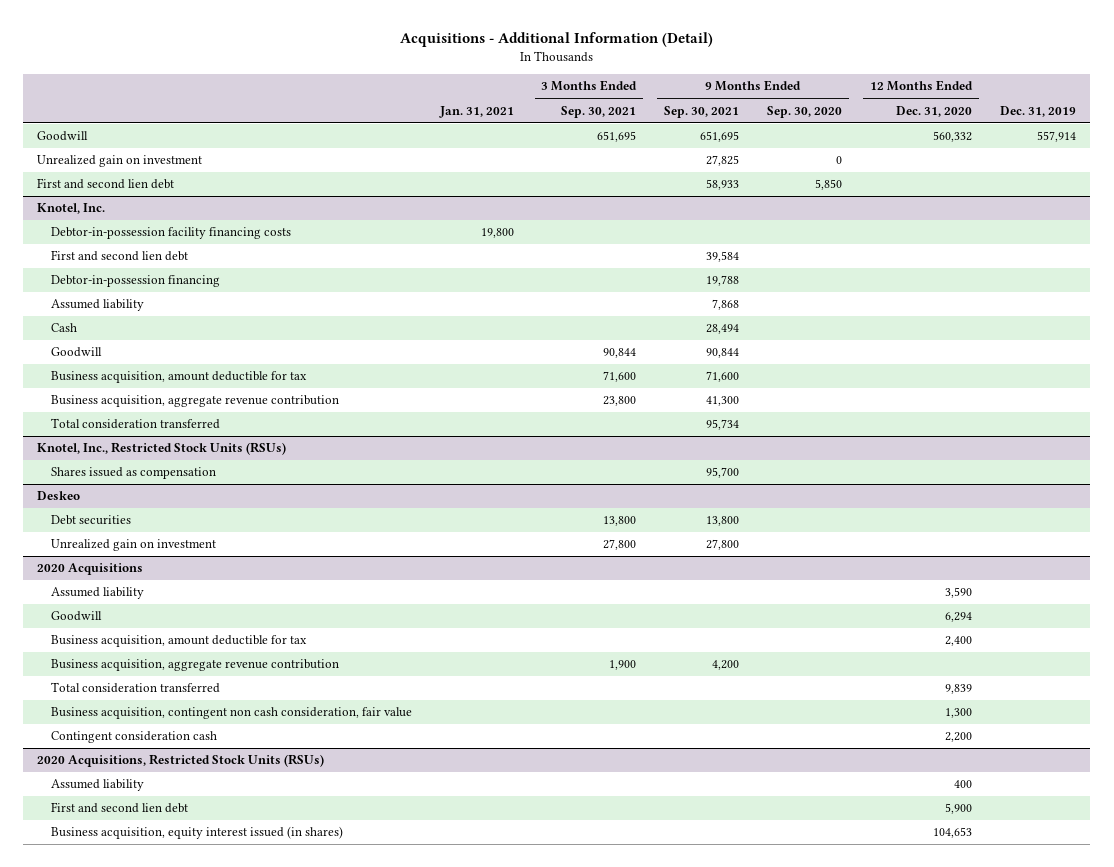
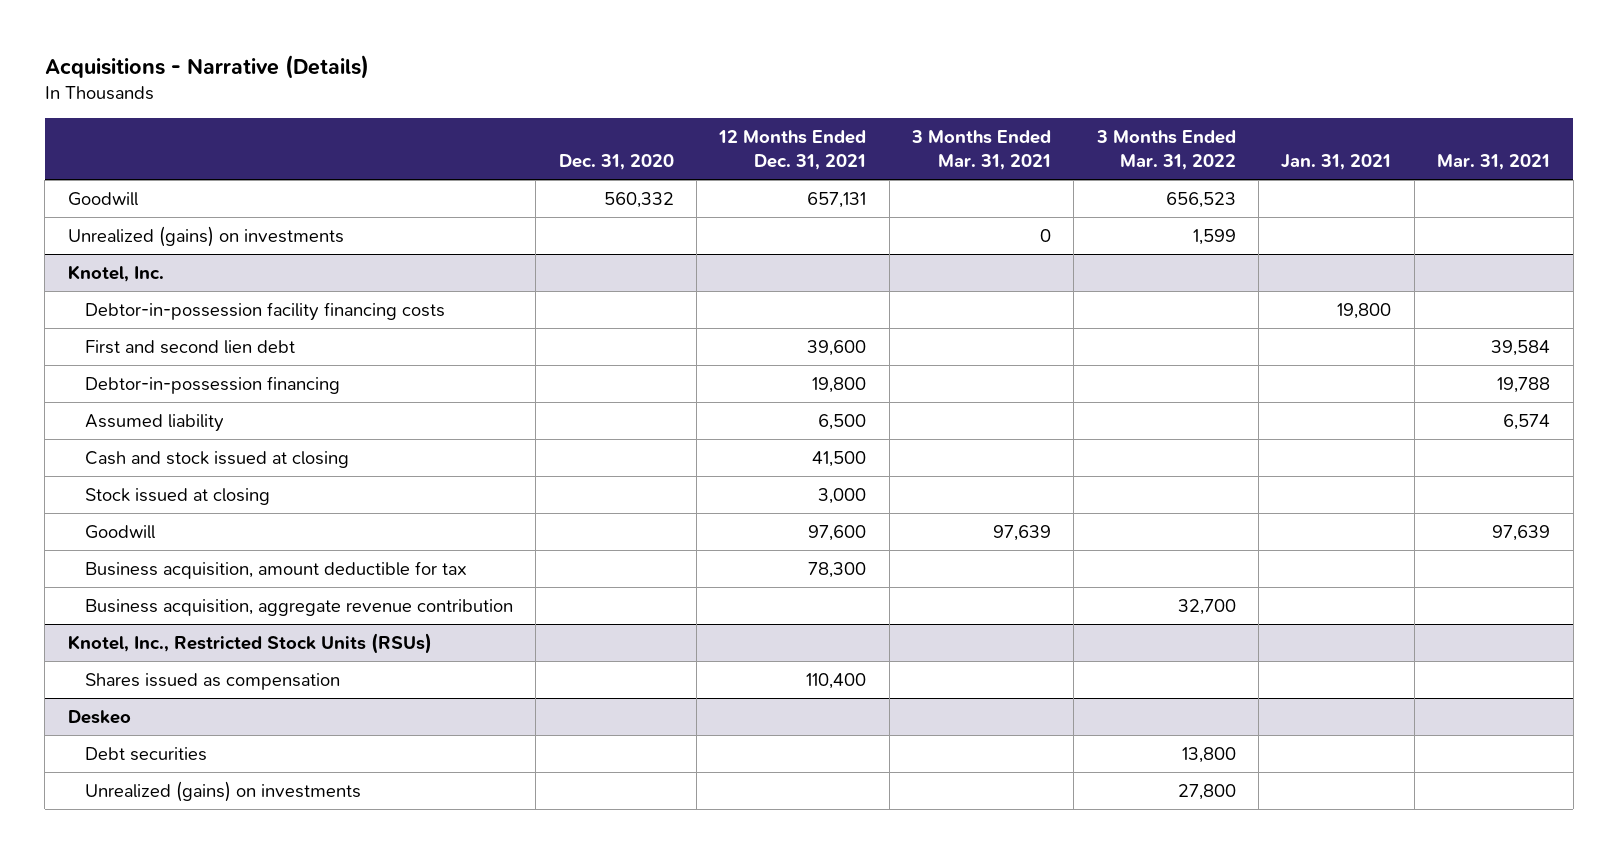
- Acquisitions - Additional Information (Detail)
+ Acquisitions - Narrative (Details)
- | Jan. 31, 2021 | 3 Months Ended Sep. 30, 2021 | 9 Months Ended Sep. 30, 2021 | 9 Months Ended Sep. 30, 2020 | 12 Months Ended Dec. 31, 2020 | Dec. 31, 2019
+ | Dec. 31, 2020 | 12 Months Ended Dec. 31, 2021 | 3 Months Ended Mar. 31, 2021 | 3 Months Ended Mar. 31, 2022 | Jan. 31, 2021 | Mar. 31, 2021
- Unrealized gain on investment | | | 27,825 | 0 | |
- First and second lien debt | | | 58,933 | 5,850 | |
+ Unrealized (gains) on investments | | | 0 | 1,599 | |
@ Knotel, Inc.
- Cash | | | 28,494 | | |
+ Cash and stock issued at closing | | 41,500 | | | |
+ Stock issued at closing | | 3,000 | | | |
- Total consideration transferred | | | 95,734 | | |
@ Deskeo
- Unrealized gain on investment | | 27,800 | 27,800 | | |
- 2020 Acquisitions
- Assumed liability | | | | | 3,590 |
- Goodwill | | | | | 6,294 |
- Business acquisition, amount deductible for tax | | | | | 2,400 |
- Business acquisition, aggregate revenue contribution | | 1,900 | 4,200 | | |
- Total consideration transferred | | | | | 9,839 |
- Business acquisition, contingent non cash consideration, fair value | | | | | 1,300 |
- Contingent consideration cash | | | | | 2,200 |
- 2020 Acquisitions, Restricted Stock Units (RSUs)
- Assumed liability | | | | | 400 |
- First and second lien debt | | | | | 5,900 |
- Business acquisition, equity interest issued (in shares) | | | | | 104,653 |
@ Deskeo
+ Unrealized (gains) on investments | | | | 27,800 | |

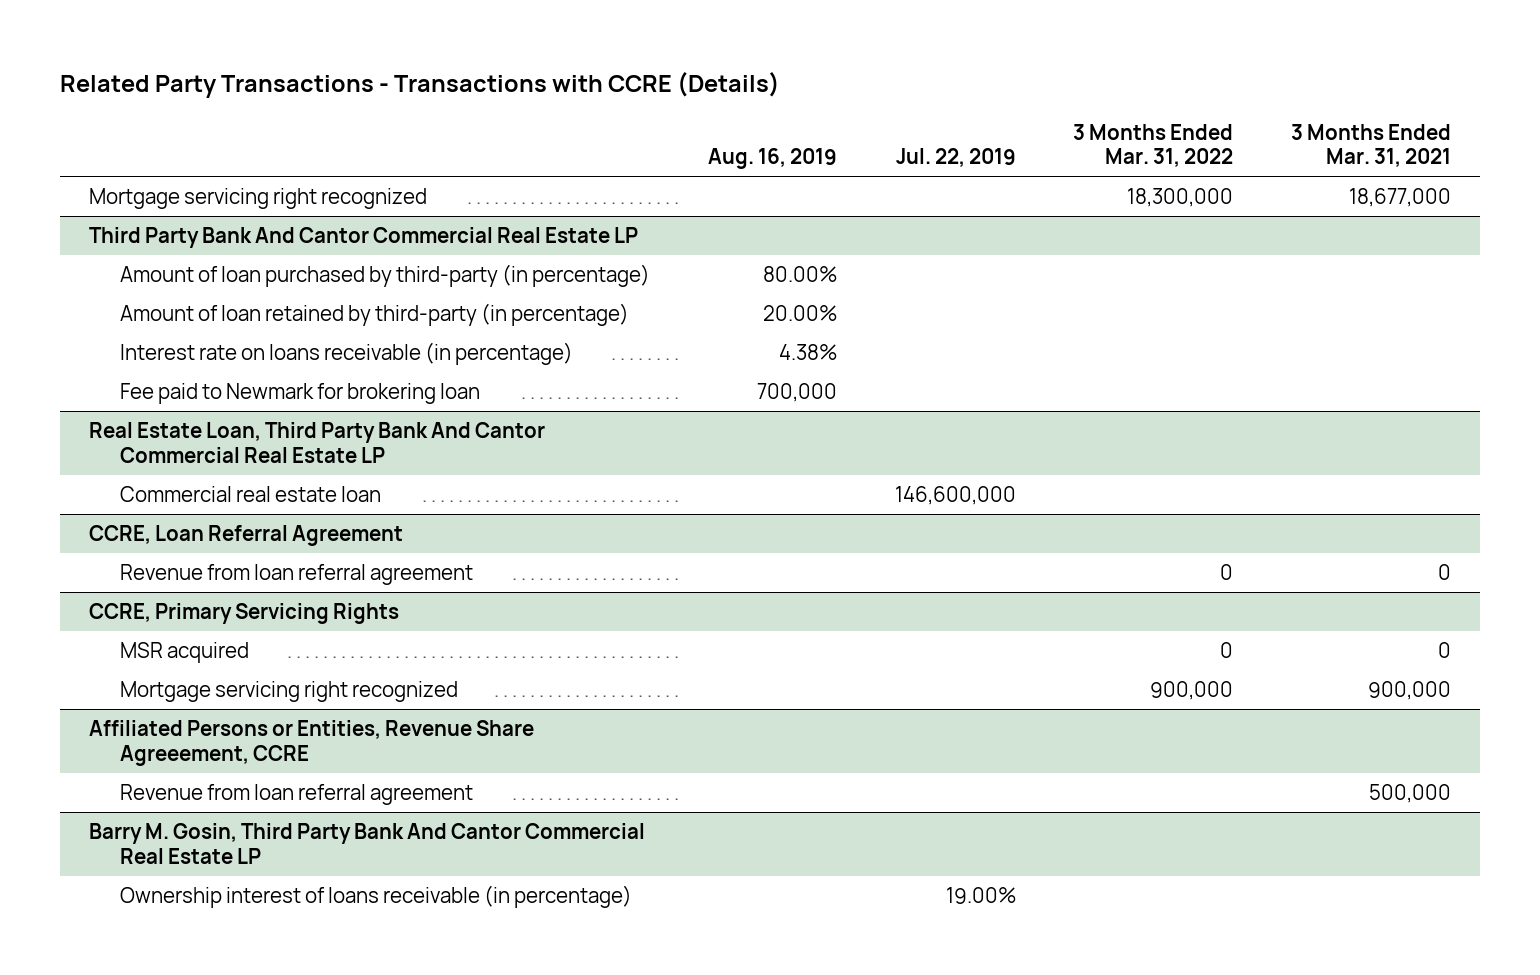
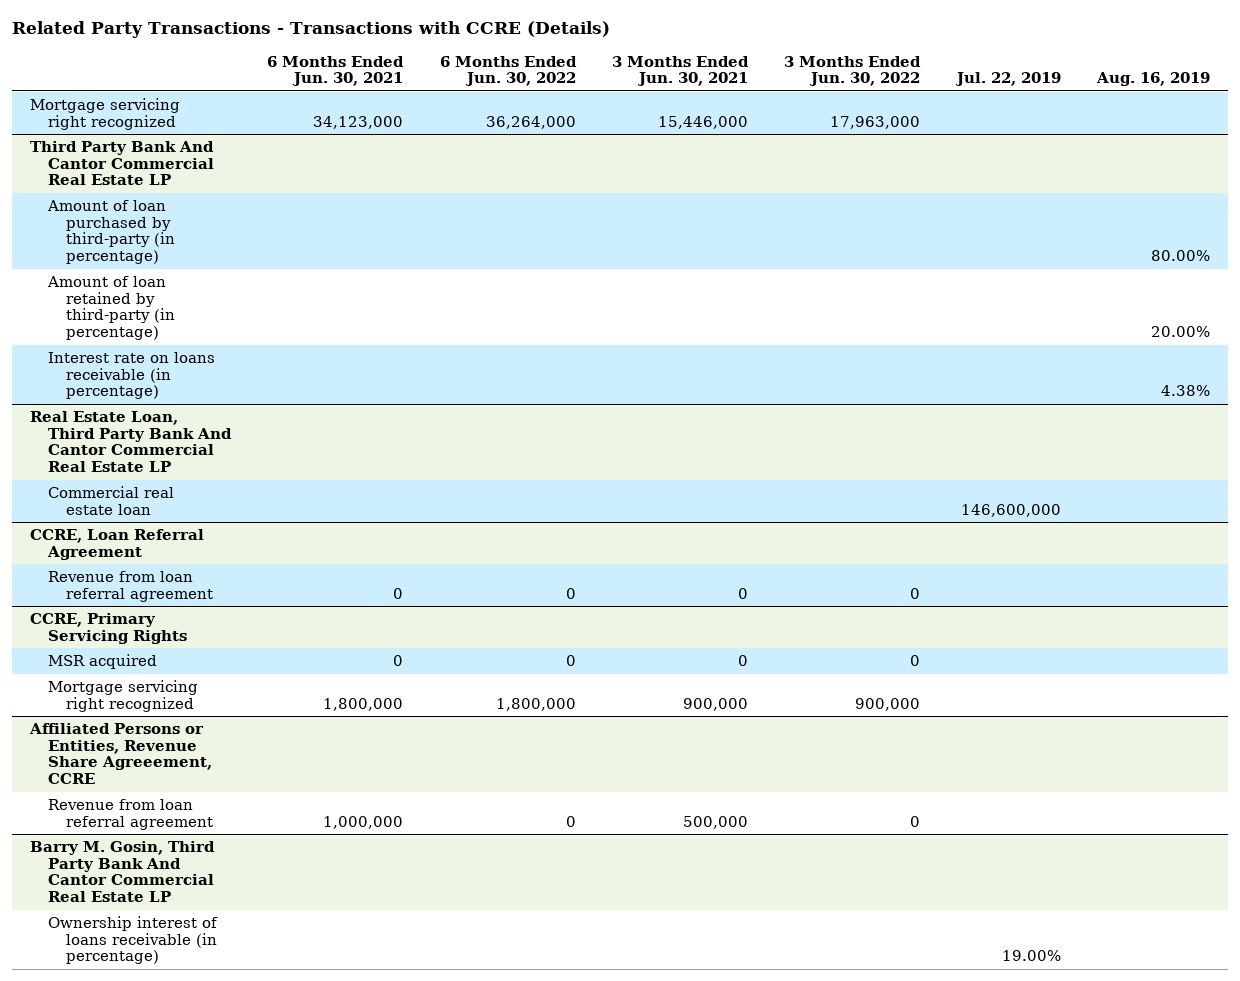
- | Aug. 16, 2019 | Jul. 22, 2019 | 3 Months Ended Mar. 31, 2022 | 3 Months Ended Mar. 31, 2021
+ | 6 Months Ended Jun. 30, 2021 | 6 Months Ended Jun. 30, 2022 | 3 Months Ended Jun. 30, 2021 | 3 Months Ended Jun. 30, 2022 | Jul. 22, 2019 | Aug. 16, 2019
@ Third Party Bank And Cantor Commercial Real Estate LP
- Fee paid to Newmark for brokering loan | 700,000 | | |

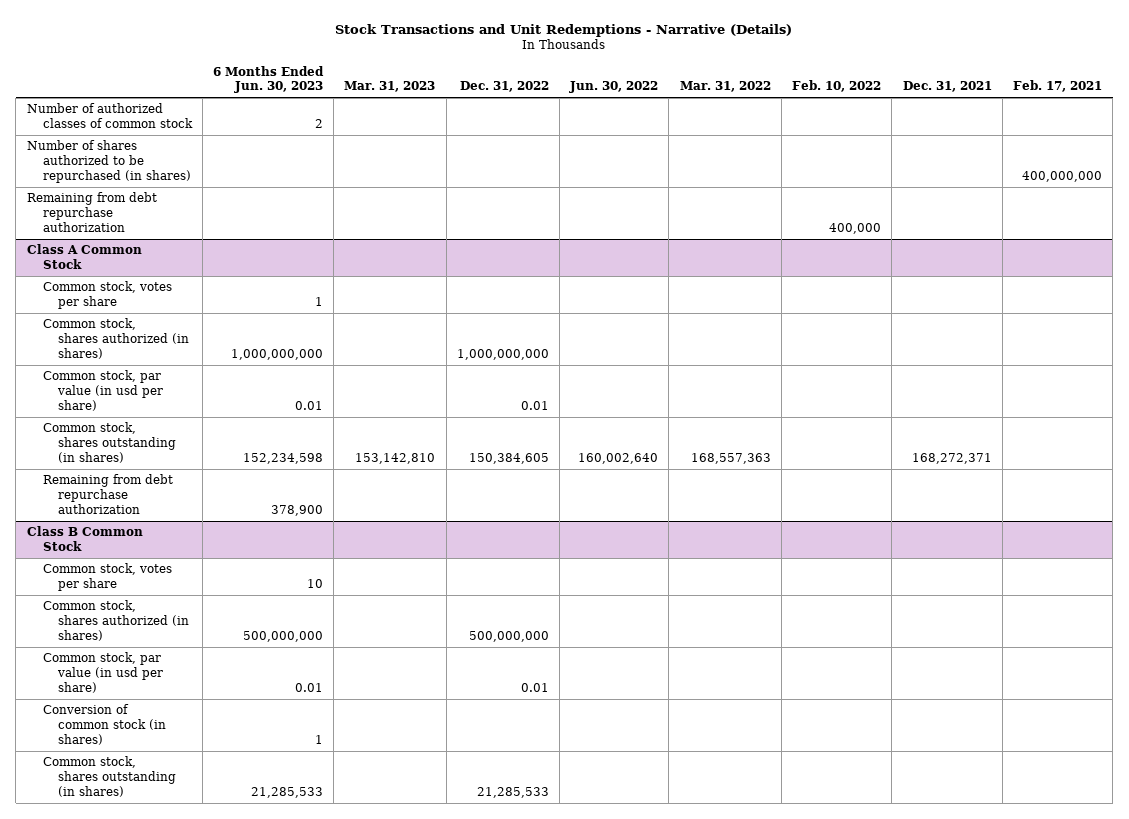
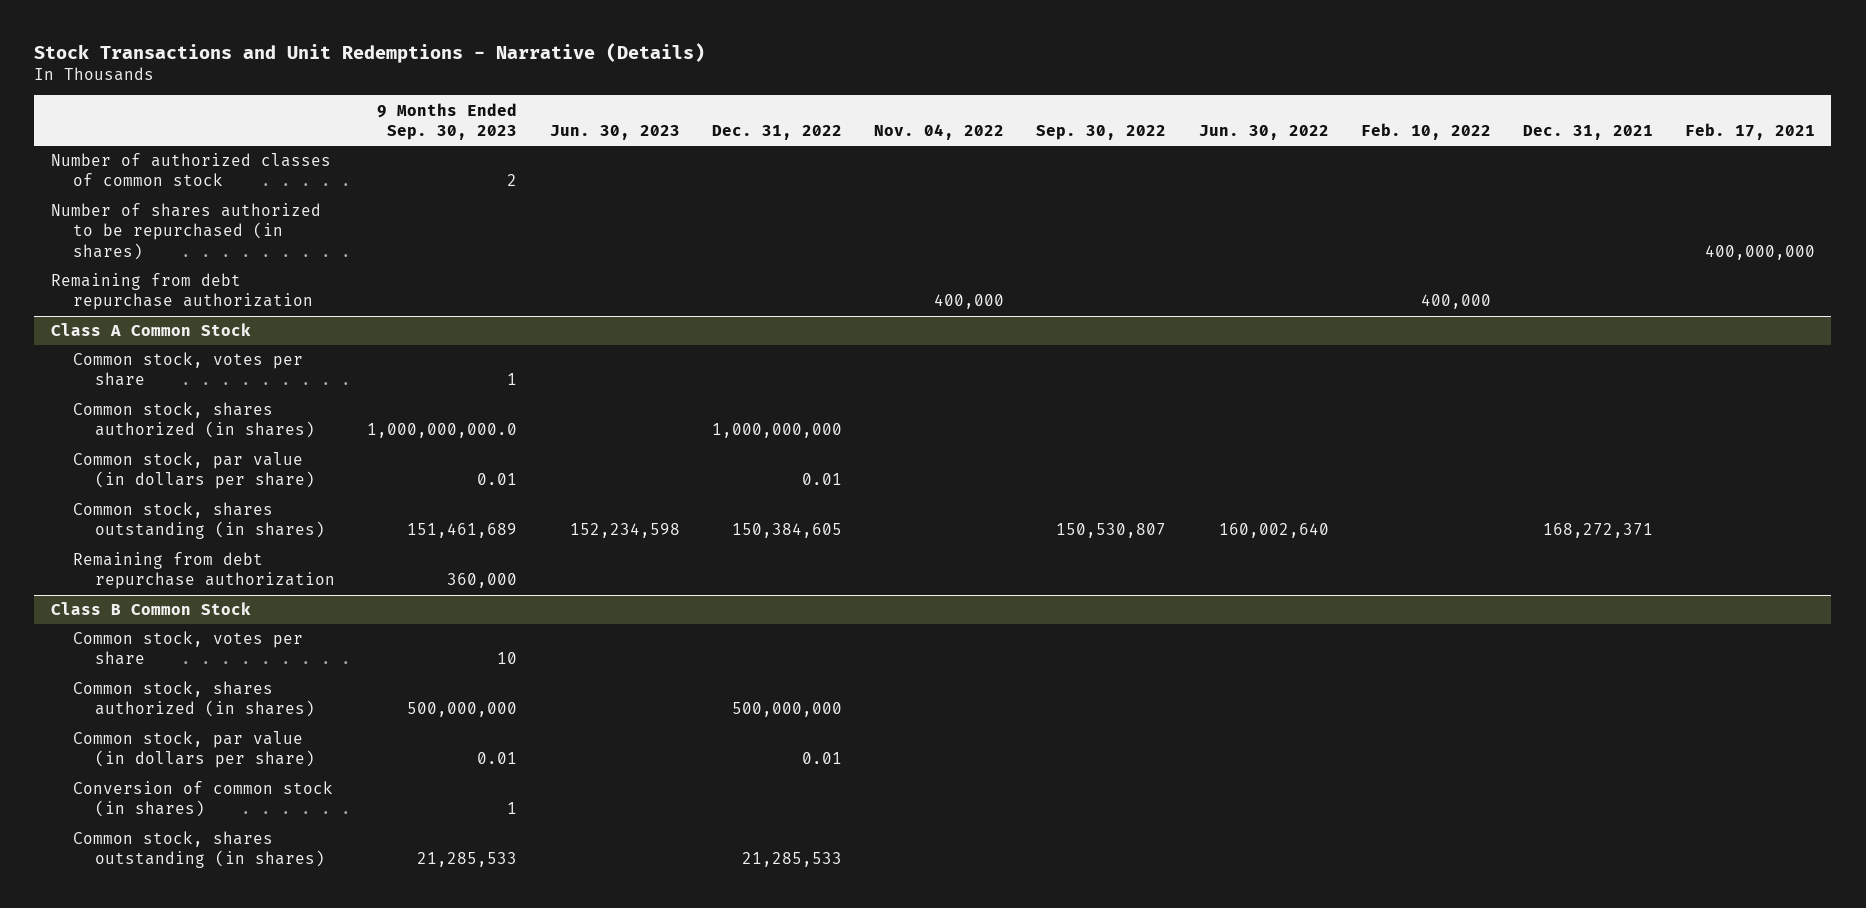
- | 6 Months Ended Jun. 30, 2023 | Mar. 31, 2023 | Dec. 31, 2022 | Jun. 30, 2022 | Mar. 31, 2022 | Feb. 10, 2022 | Dec. 31, 2021 | Feb. 17, 2021
+ | 9 Months Ended Sep. 30, 2023 | Jun. 30, 2023 | Dec. 31, 2022 | Nov. 04, 2022 | Sep. 30, 2022 | Jun. 30, 2022 | Feb. 10, 2022 | Dec. 31, 2021 | Feb. 17, 2021
@ Class A Common Stock
- Common stock, par value (in usd per share) | 0.01 | | 0.01 | | | | |
+ Common stock, par value (in dollars per share) | 0.01 | | 0.01 | | | | | |
@ Class B Common Stock
- Common stock, par value (in usd per share) | 0.01 | | 0.01 | | | | |
+ Common stock, par value (in dollars per share) | 0.01 | | 0.01 | | | | | |

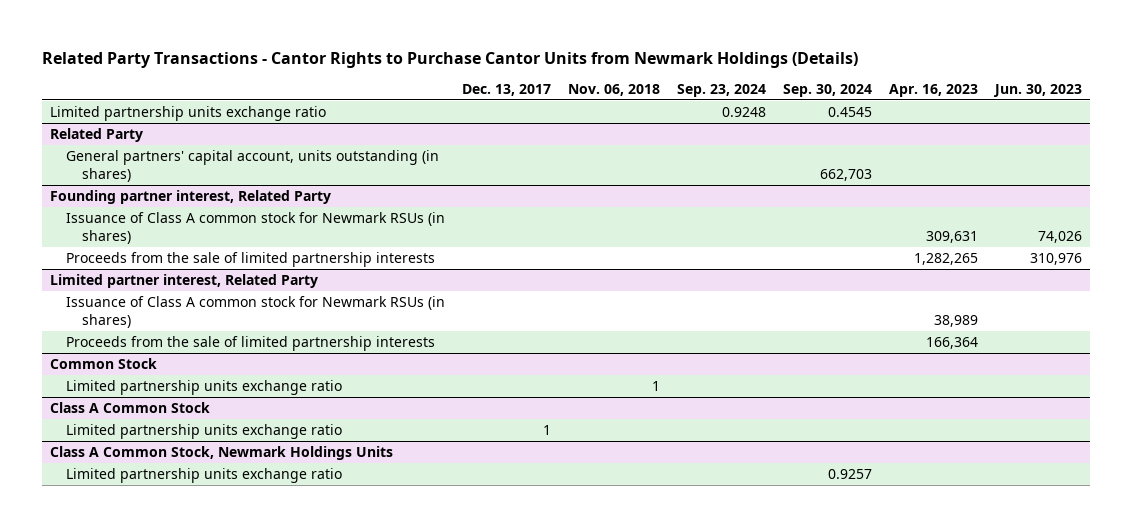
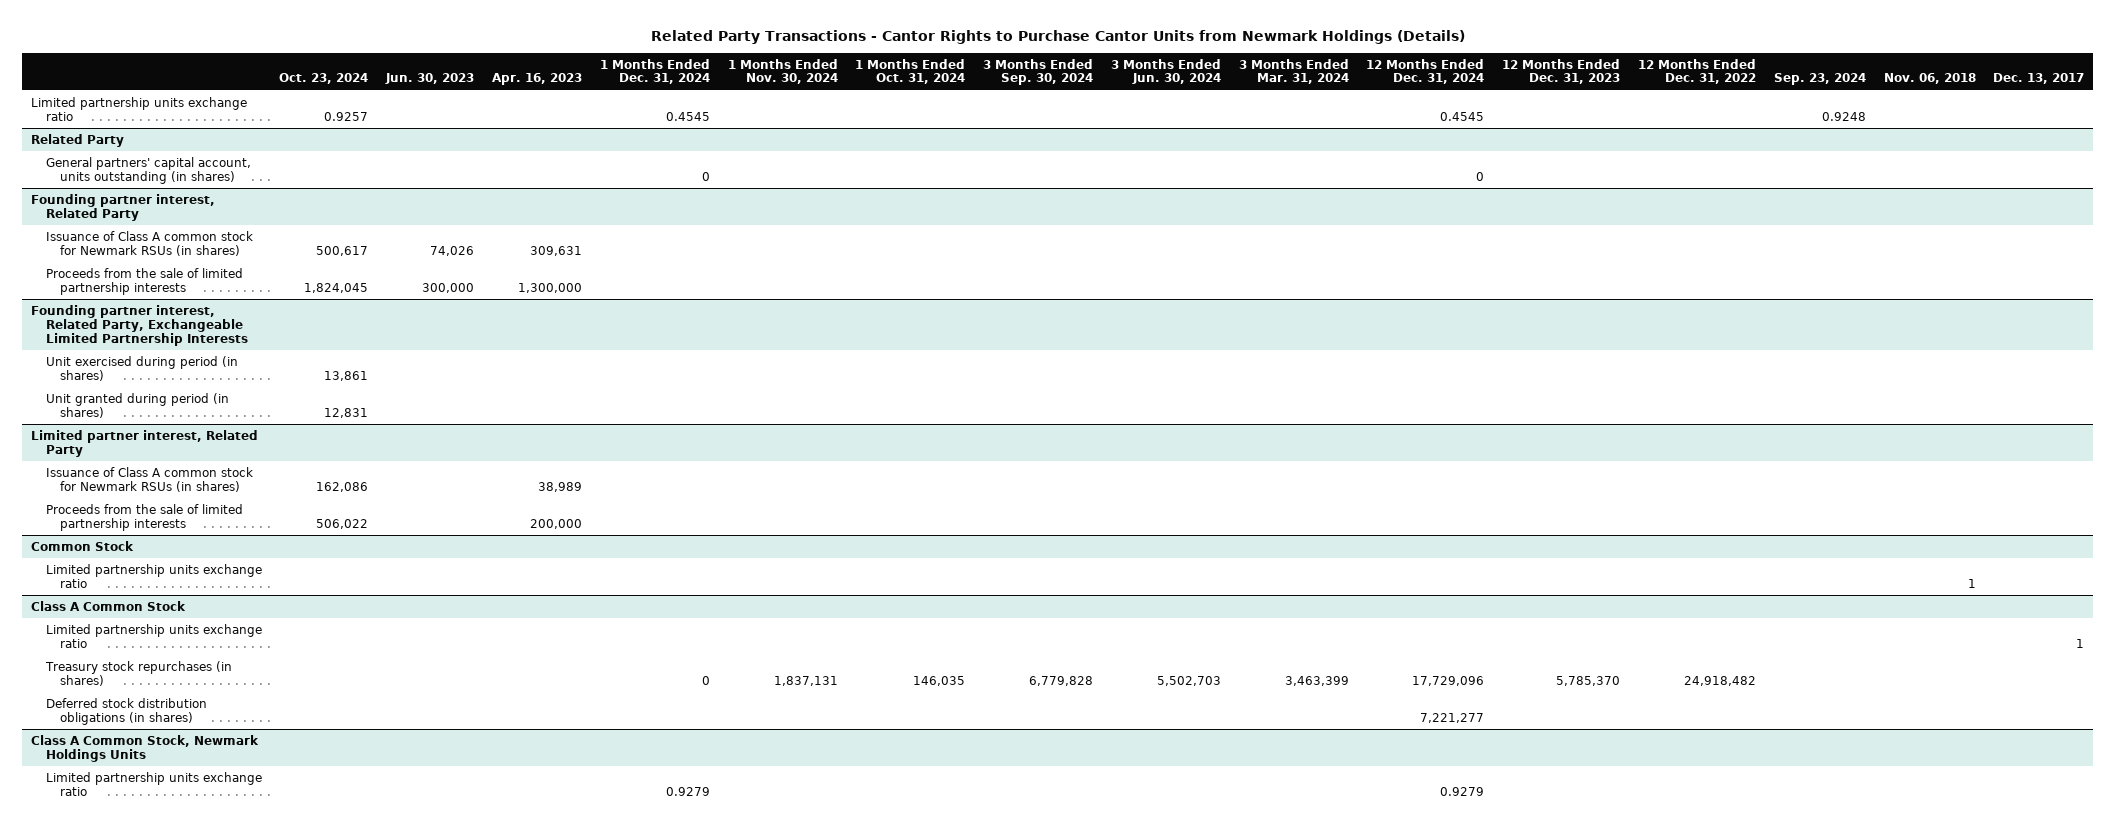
- | Dec. 13, 2017 | Nov. 06, 2018 | Sep. 23, 2024 | Sep. 30, 2024 | Apr. 16, 2023 | Jun. 30, 2023
+ | Oct. 23, 2024 | Jun. 30, 2023 | Apr. 16, 2023 | 1 Months Ended Dec. 31, 2024 | 1 Months Ended Nov. 30, 2024 | 1 Months Ended Oct. 31, 2024 | 3 Months Ended Sep. 30, 2024 | 3 Months Ended Jun. 30, 2024 | 3 Months Ended Mar. 31, 2024 | 12 Months Ended Dec. 31, 2024 | 12 Months Ended Dec. 31, 2023 | 12 Months Ended Dec. 31, 2022 | Sep. 23, 2024 | Nov. 06, 2018 | Dec. 13, 2017
@ Founding partner interest, Related Party
- Proceeds from the sale of limited partnership interests | | | | | 1,282,265 | 310,976
+ Proceeds from the sale of limited partnership interests | 1,824,045 | 300,000 | 1,300,000 | | | | | | | | | | | |
+ Founding partner interest, Related Party, Exchangeable Limited Partnership Interests
+ Unit exercised during period (in shares) | 13,861 | | | | | | | | | | | | | |
+ Unit granted during period (in shares) | 12,831 | | | | | | | | | | | | | |
@ Limited partner interest, Related Party
- Proceeds from the sale of limited partnership interests | | | | | 166,364 |
+ Proceeds from the sale of limited partnership interests | 506,022 | | 200,000 | | | | | | | | | | | |
@ Class A Common Stock
+ Treasury stock repurchases (in shares) | | | | 0 | 1,837,131 | 146,035 | 6,779,828 | 5,502,703 | 3,463,399 | 17,729,096 | 5,785,370 | 24,918,482 | | |
+ Deferred stock distribution obligations (in shares) | | | | | | | | | | 7,221,277 | | | | |

